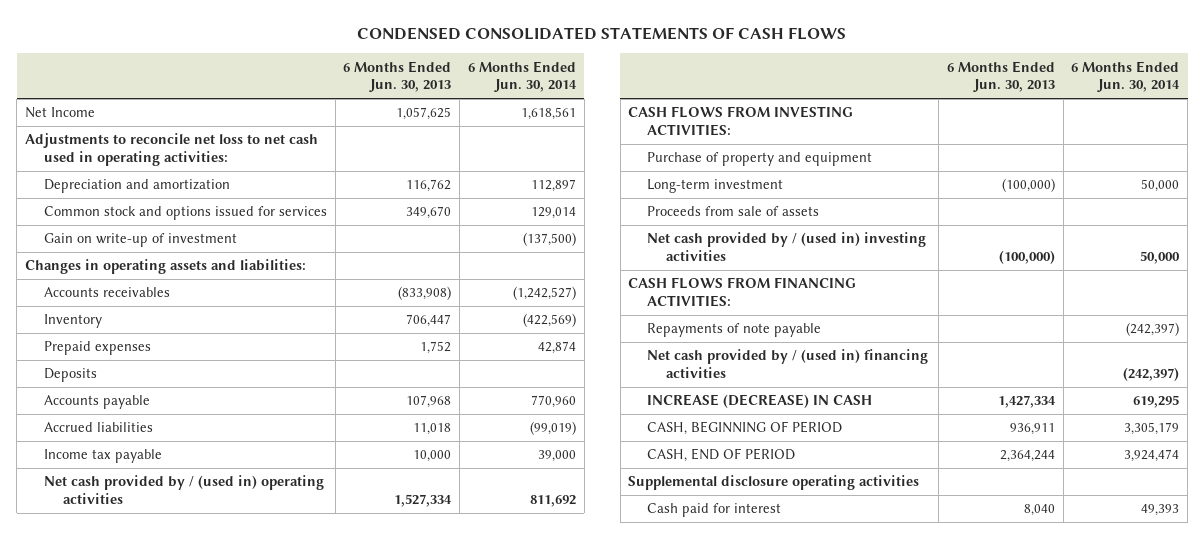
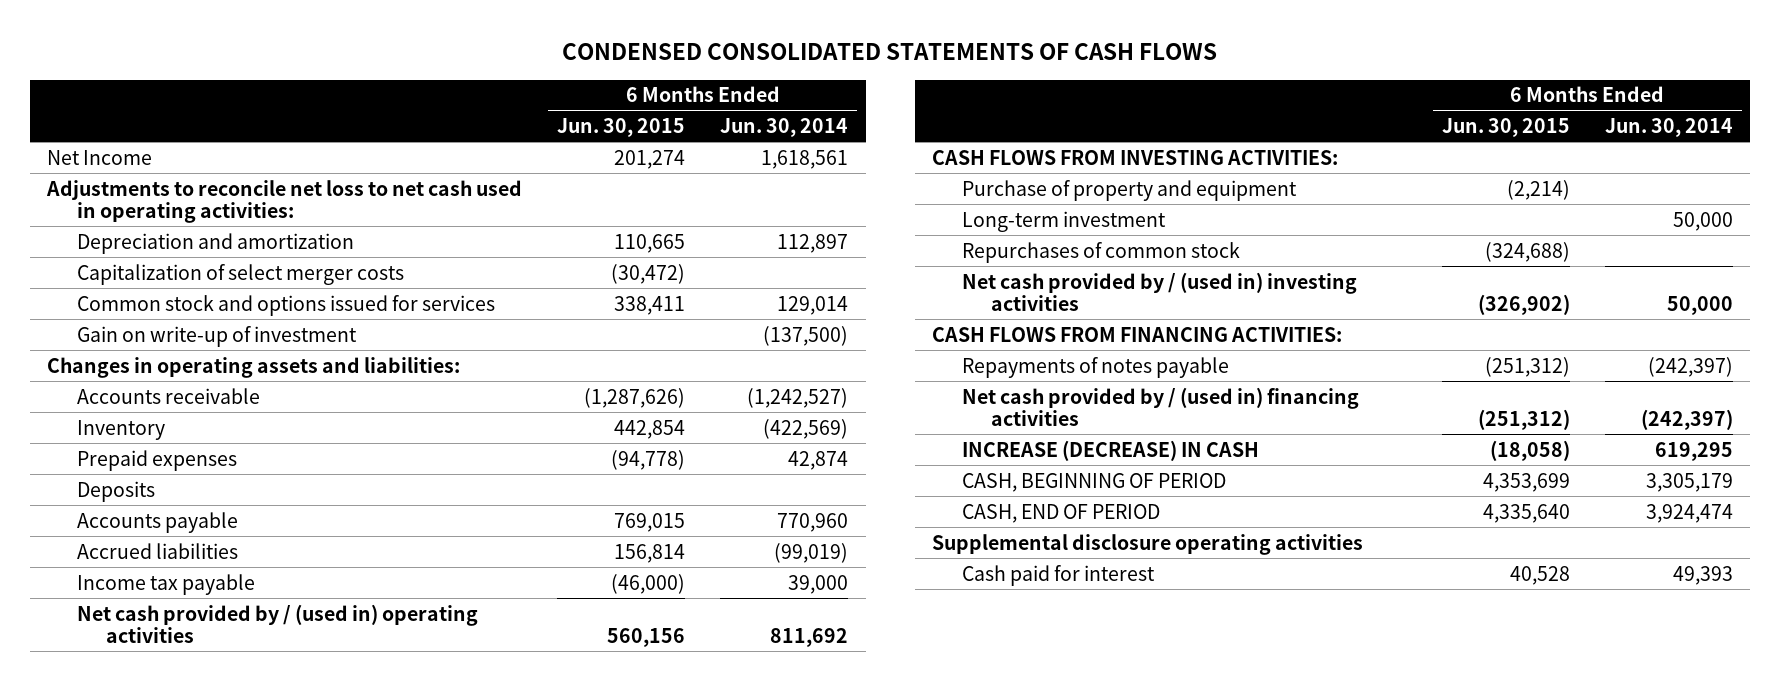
- | 6 Months Ended Jun. 30, 2013 | 6 Months Ended Jun. 30, 2014
+ | 6 Months Ended Jun. 30, 2015 | 6 Months Ended Jun. 30, 2014
+ Capitalization of select merger costs | (30,472) |
- Accounts receivables | (833,908) | (1,242,527)
+ Accounts receivable | (1,287,626) | (1,242,527)
- Proceeds from sale of assets
+ Repurchases of common stock | (324,688) |
- Repayments of note payable | | (242,397)
+ Repayments of notes payable | (251,312) | (242,397)

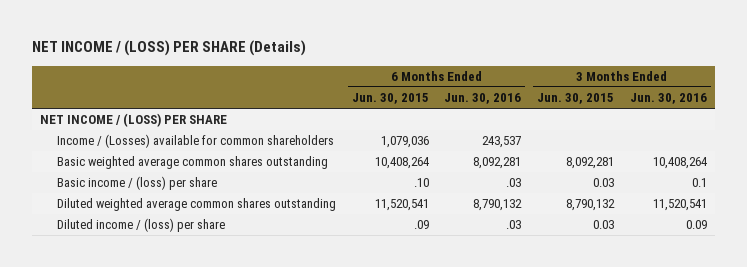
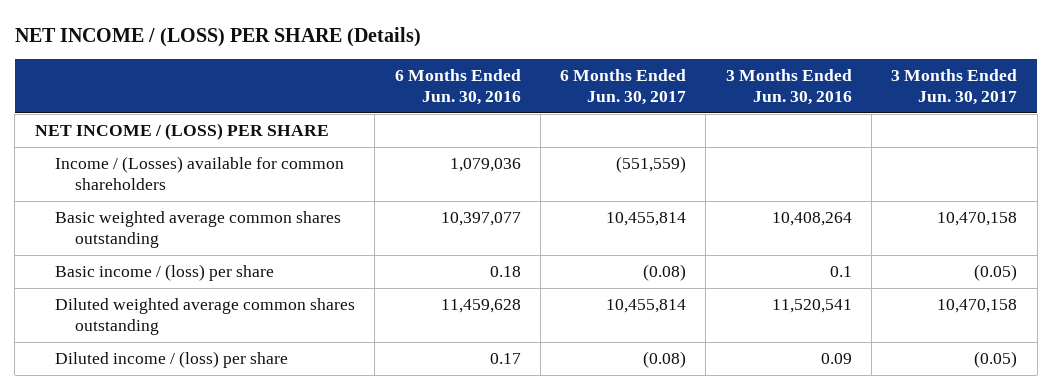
- | 6 Months Ended Jun. 30, 2015 | 6 Months Ended Jun. 30, 2016 | 3 Months Ended Jun. 30, 2015 | 3 Months Ended Jun. 30, 2016
+ | 6 Months Ended Jun. 30, 2016 | 6 Months Ended Jun. 30, 2017 | 3 Months Ended Jun. 30, 2016 | 3 Months Ended Jun. 30, 2017
- Income / (Losses) available for common shareholders | 1,079,036 | 243,537 | |
- Basic weighted average common shares outstanding | 10,408,264 | 8,092,281 | 8,092,281 | 10,408,264
- Basic income / (loss) per share | .10 | .03 | 0.03 | 0.1
- Diluted weighted average common shares outstanding | 11,520,541 | 8,790,132 | 8,790,132 | 11,520,541
- Diluted income / (loss) per share | .09 | .03 | 0.03 | 0.09
+ Income / (Losses) available for common shareholders | 1,079,036 | (551,559) | |
+ Basic weighted average common shares outstanding | 10,397,077 | 10,455,814 | 10,408,264 | 10,470,158
+ Basic income / (loss) per share | 0.18 | (0.08) | 0.1 | (0.05)
+ Diluted weighted average common shares outstanding | 11,459,628 | 10,455,814 | 11,520,541 | 10,470,158
+ Diluted income / (loss) per share | 0.17 | (0.08) | 0.09 | (0.05)

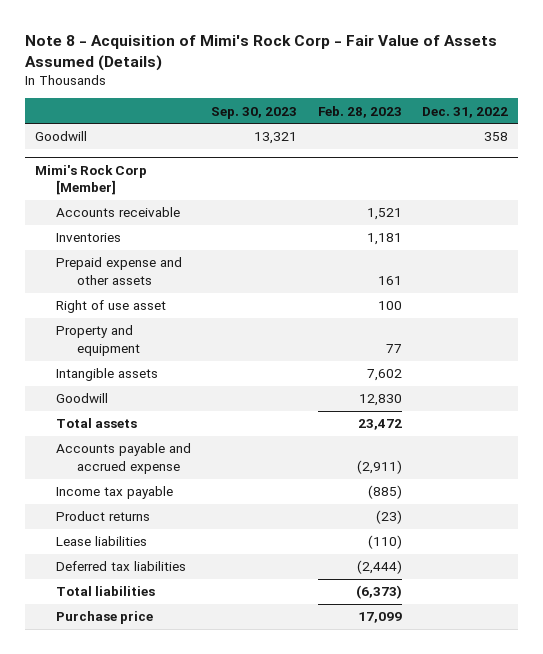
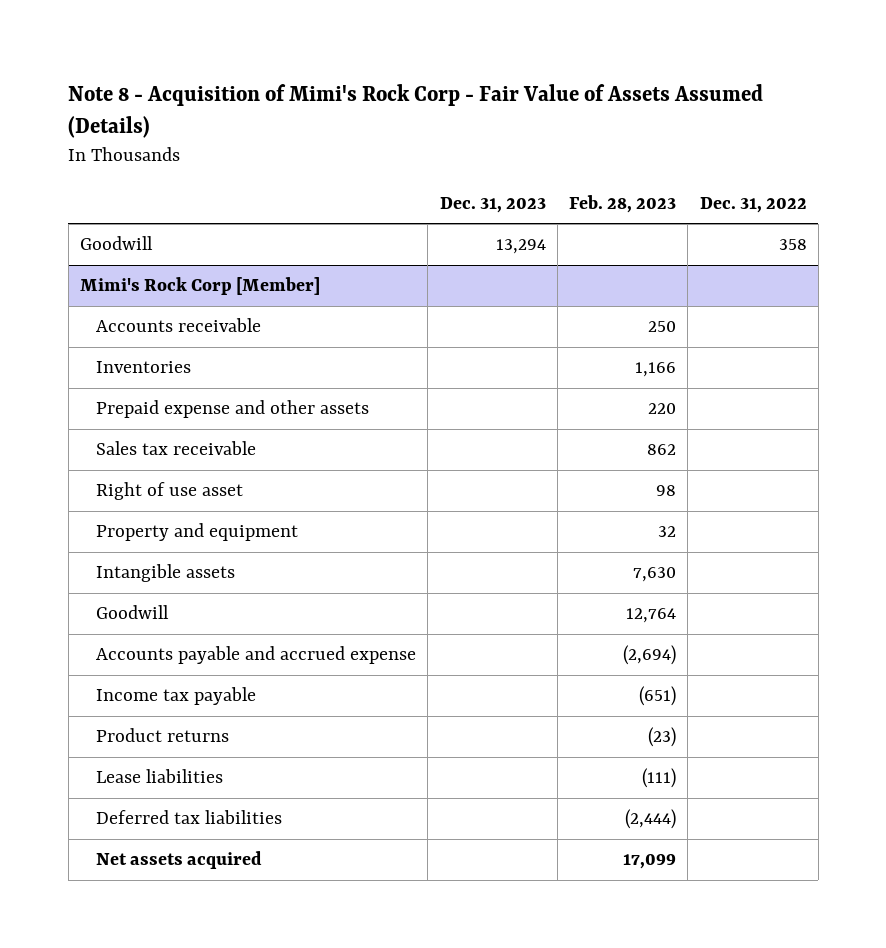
- | Sep. 30, 2023 | Feb. 28, 2023 | Dec. 31, 2022
+ | Dec. 31, 2023 | Feb. 28, 2023 | Dec. 31, 2022
@ Mimi's Rock Corp [Member]
- Accounts receivable | | 1,521 |
- Inventories | | 1,181 |
- Prepaid expense and other assets | | 161 |
- Right of use asset | | 100 |
- Property and equipment | | 77 |
- Intangible assets | | 7,602 |
- Goodwill | | 12,830 |
- Total assets | | 23,472 |
- Accounts payable and accrued expense | | (2,911) |
- Income tax payable | | (885) |
+ Accounts receivable | | 250 |
+ Inventories | | 1,166 |
+ Prepaid expense and other assets | | 220 |
+ Sales tax receivable | | 862 |
+ Right of use asset | | 98 |
+ Property and equipment | | 32 |
+ Intangible assets | | 7,630 |
+ Goodwill | | 12,764 |
+ Accounts payable and accrued expense | | (2,694) |
+ Income tax payable | | (651) |
- Lease liabilities | | (110) |
+ Lease liabilities | | (111) |
- Total liabilities | | (6,373) |
- Purchase price | | 17,099 |
+ Net assets acquired | | 17,099 |

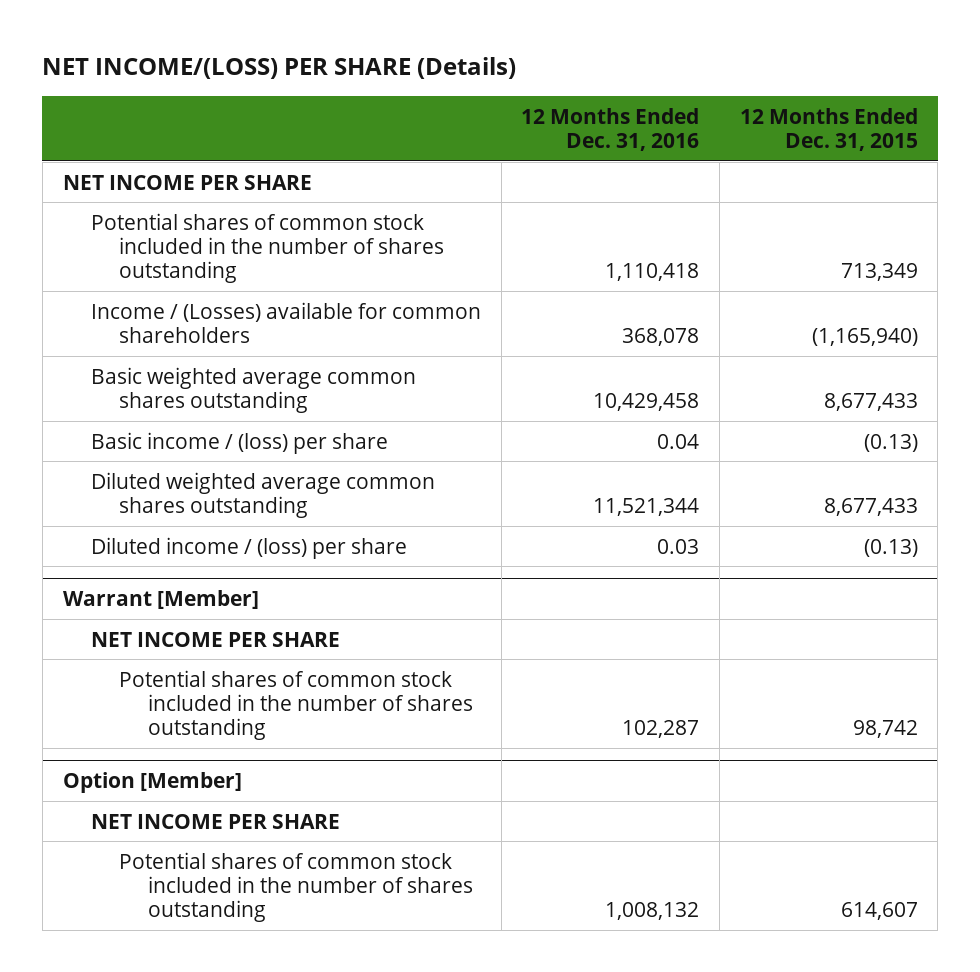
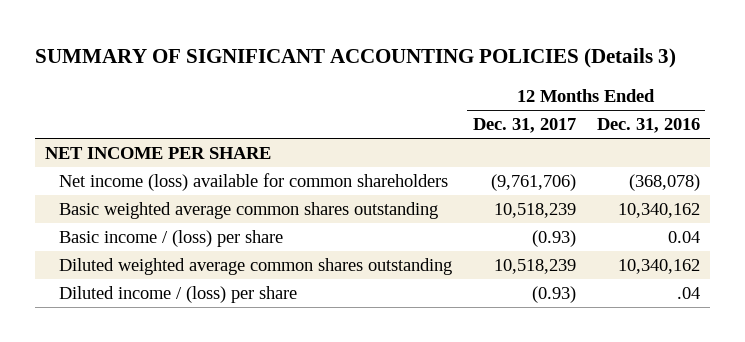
- NET INCOME/(LOSS) PER SHARE (Details)
+ SUMMARY OF SIGNIFICANT ACCOUNTING POLICIES (Details 3)
- | 12 Months Ended Dec. 31, 2016 | 12 Months Ended Dec. 31, 2015
+ | 12 Months Ended Dec. 31, 2017 | 12 Months Ended Dec. 31, 2016
- Potential shares of common stock included in the number of shares outstanding | 1,110,418 | 713,349
- Income / (Losses) available for common shareholders | 368,078 | (1,165,940)
- Basic weighted average common shares outstanding | 10,429,458 | 8,677,433
+ Net income (loss) available for common shareholders | (9,761,706) | (368,078)
+ Basic weighted average common shares outstanding | 10,518,239 | 10,340,162
- Diluted weighted average common shares outstanding | 11,521,344 | 8,677,433
- Diluted income / (loss) per share | 0.03 | (0.13)
- Warrant [Member]
- NET INCOME PER SHARE
- Potential shares of common stock included in the number of shares outstanding | 102,287 | 98,742
- Option [Member]
- NET INCOME PER SHARE
- Potential shares of common stock included in the number of shares outstanding | 1,008,132 | 614,607
+ Diluted weighted average common shares outstanding | 10,518,239 | 10,340,162
+ Diluted income / (loss) per share | (0.93) | .04

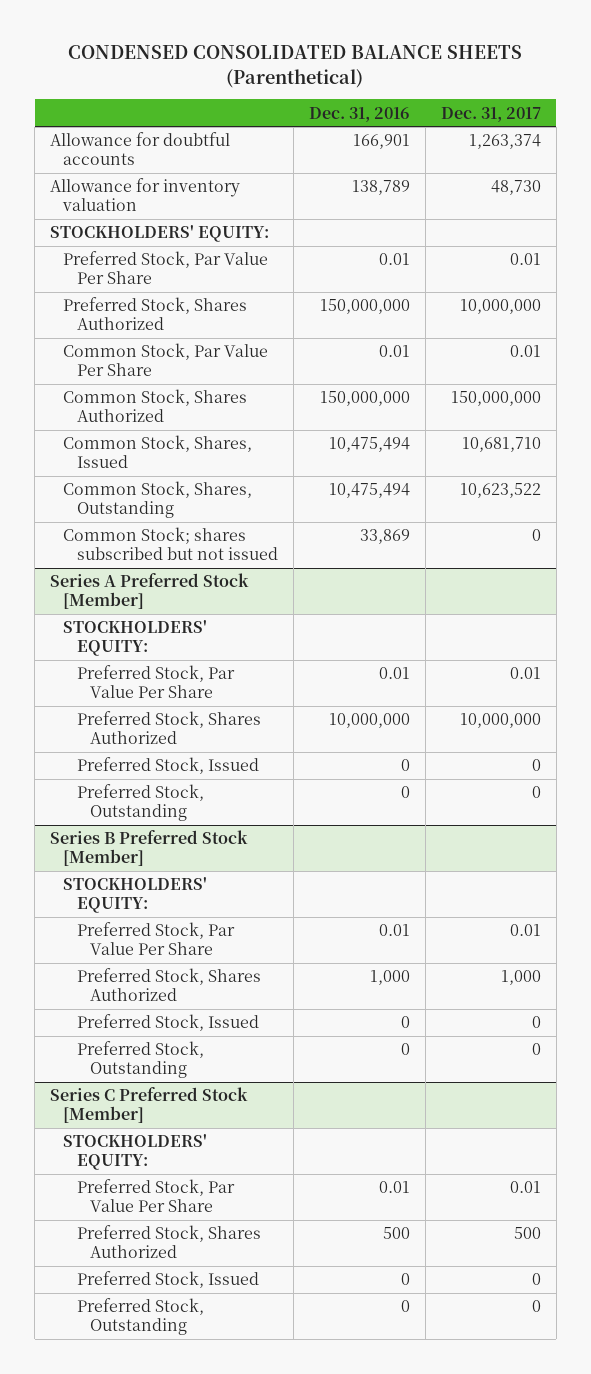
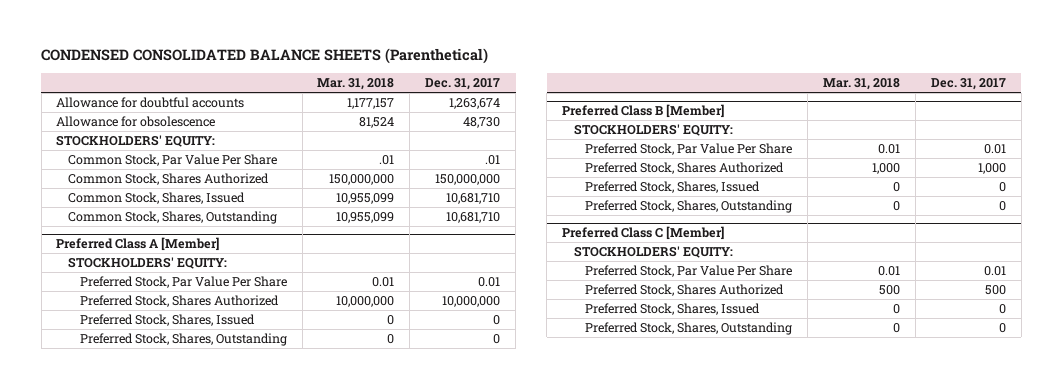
- | Dec. 31, 2016 | Dec. 31, 2017
+ | Mar. 31, 2018 | Dec. 31, 2017
- Allowance for doubtful accounts | 166,901 | 1,263,374
- Allowance for inventory valuation | 138,789 | 48,730
+ Allowance for doubtful accounts | 1,177,157 | 1,263,674
+ Allowance for obsolescence | 81,524 | 48,730
- Preferred Stock, Par Value Per Share | 0.01 | 0.01
- Preferred Stock, Shares Authorized | 150,000,000 | 10,000,000
- Common Stock, Par Value Per Share | 0.01 | 0.01
+ Common Stock, Par Value Per Share | .01 | .01
- Common Stock, Shares, Outstanding | 10,475,494 | 10,623,522
- Common Stock; shares subscribed but not issued | 33,869 | 0
- Series A Preferred Stock [Member]
+ Common Stock, Shares, Outstanding | 10,955,099 | 10,681,710
+ Preferred Class A [Member]
- Preferred Stock, Issued | 0 | 0
- Preferred Stock, Outstanding | 0 | 0
- Series B Preferred Stock [Member]
+ Preferred Stock, Shares, Issued | 0 | 0
+ Preferred Stock, Shares, Outstanding | 0 | 0
+ Preferred Class B [Member]
- Preferred Stock, Issued | 0 | 0
- Preferred Stock, Outstanding | 0 | 0
- Series C Preferred Stock [Member]
+ Preferred Stock, Shares, Issued | 0 | 0
+ Preferred Stock, Shares, Outstanding | 0 | 0
+ Preferred Class C [Member]
- Preferred Stock, Issued | 0 | 0
- Preferred Stock, Outstanding | 0 | 0
+ Preferred Stock, Shares, Issued | 0 | 0
+ Preferred Stock, Shares, Outstanding | 0 | 0

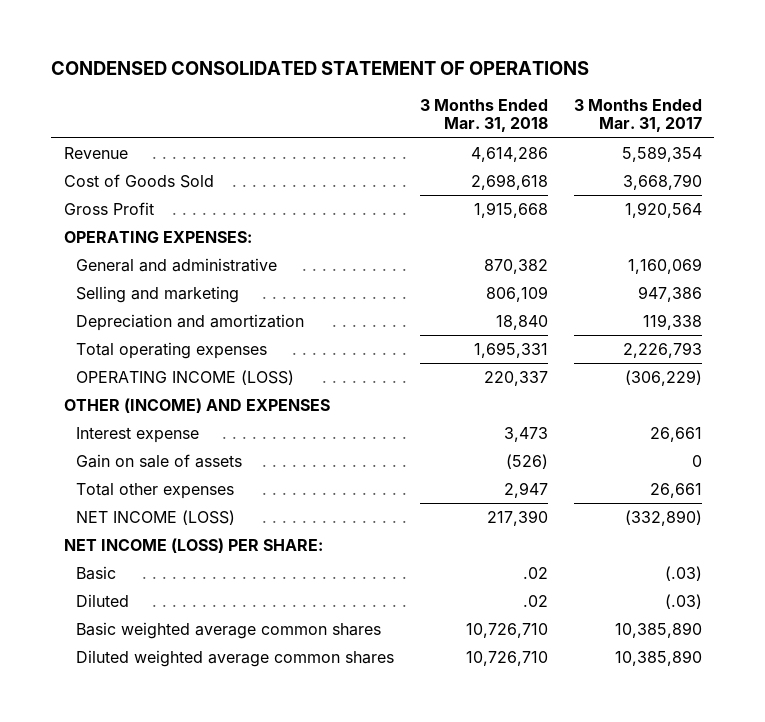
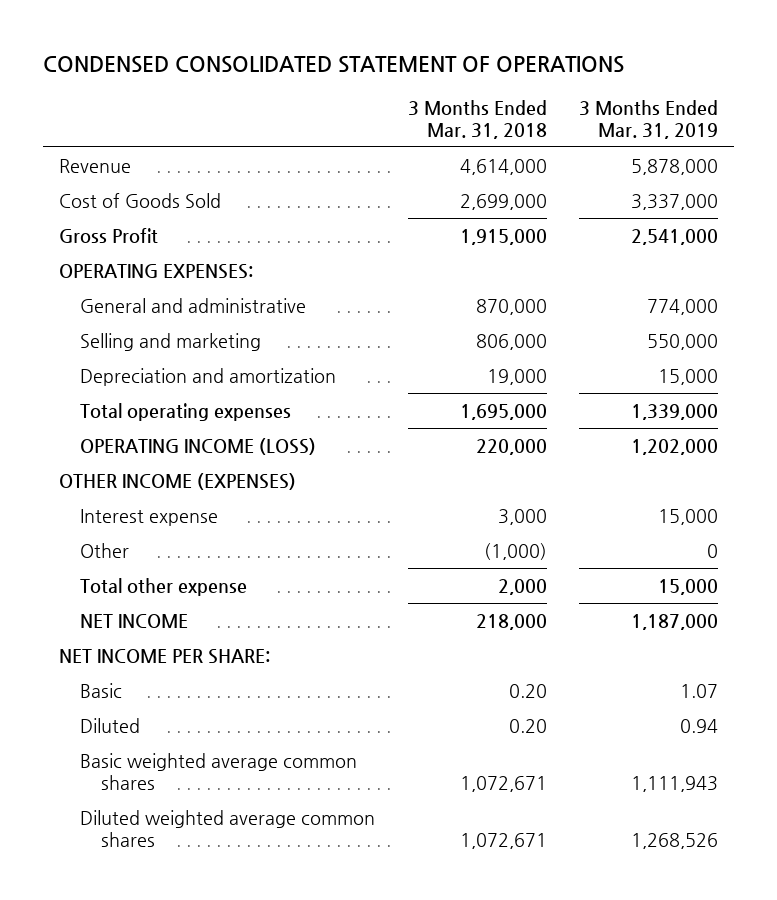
- | 3 Months Ended Mar. 31, 2018 | 3 Months Ended Mar. 31, 2017
+ | 3 Months Ended Mar. 31, 2018 | 3 Months Ended Mar. 31, 2019
- Revenue | 4,614,286 | 5,589,354
- Cost of Goods Sold | 2,698,618 | 3,668,790
- Gross Profit | 1,915,668 | 1,920,564
+ Revenue | 4,614,000 | 5,878,000
+ Cost of Goods Sold | 2,699,000 | 3,337,000
+ Gross Profit | 1,915,000 | 2,541,000
- General and administrative | 870,382 | 1,160,069
- Selling and marketing | 806,109 | 947,386
- Depreciation and amortization | 18,840 | 119,338
- Total operating expenses | 1,695,331 | 2,226,793
- OPERATING INCOME (LOSS) | 220,337 | (306,229)
- OTHER (INCOME) AND EXPENSES
- Interest expense | 3,473 | 26,661
- Gain on sale of assets | (526) | 0
- Total other expenses | 2,947 | 26,661
- NET INCOME (LOSS) | 217,390 | (332,890)
- NET INCOME (LOSS) PER SHARE:
- Basic | .02 | (.03)
- Diluted | .02 | (.03)
- Basic weighted average common shares | 10,726,710 | 10,385,890
- Diluted weighted average common shares | 10,726,710 | 10,385,890
+ General and administrative | 870,000 | 774,000
+ Selling and marketing | 806,000 | 550,000
+ Depreciation and amortization | 19,000 | 15,000
+ Total operating expenses | 1,695,000 | 1,339,000
+ OPERATING INCOME (LOSS) | 220,000 | 1,202,000
+ OTHER INCOME (EXPENSES)
+ Interest expense | 3,000 | 15,000
+ Other | (1,000) | 0
+ Total other expense | 2,000 | 15,000
+ NET INCOME | 218,000 | 1,187,000
+ NET INCOME PER SHARE:
+ Basic | 0.20 | 1.07
+ Diluted | 0.20 | 0.94
+ Basic weighted average common shares | 1,072,671 | 1,111,943
+ Diluted weighted average common shares | 1,072,671 | 1,268,526

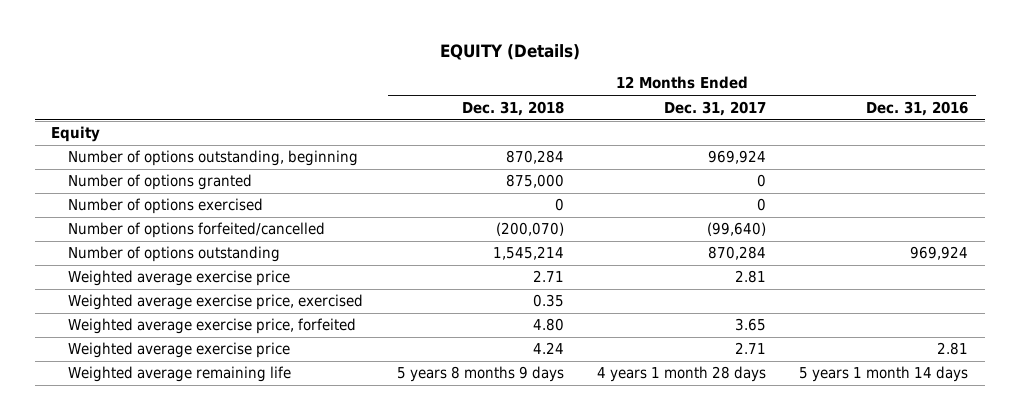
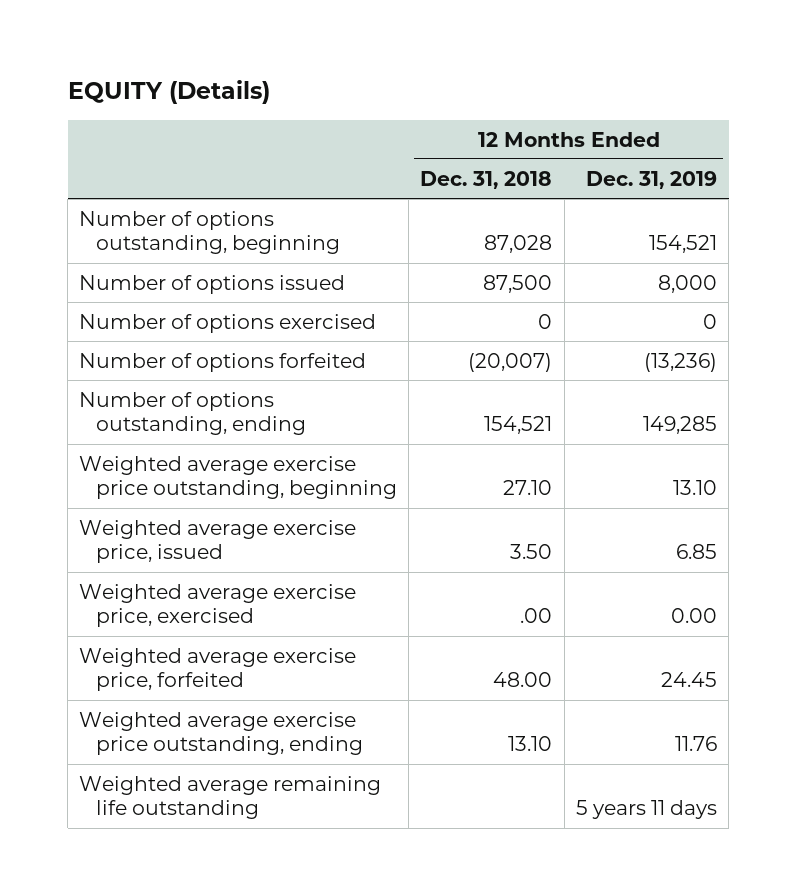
- | 12 Months Ended Dec. 31, 2018 | 12 Months Ended Dec. 31, 2017 | 12 Months Ended Dec. 31, 2016
+ | 12 Months Ended Dec. 31, 2018 | 12 Months Ended Dec. 31, 2019
- Equity
- Number of options outstanding, beginning | 870,284 | 969,924 |
- Number of options granted | 875,000 | 0 |
+ Number of options outstanding, beginning | 87,028 | 154,521
+ Number of options issued | 87,500 | 8,000
- Number of options forfeited/cancelled | (200,070) | (99,640) |
- Number of options outstanding | 1,545,214 | 870,284 | 969,924
- Weighted average exercise price | 2.71 | 2.81 |
- Weighted average exercise price, exercised | 0.35 | |
- Weighted average exercise price, forfeited | 4.80 | 3.65 |
- Weighted average exercise price | 4.24 | 2.71 | 2.81
- Weighted average remaining life | 5 years 8 months 9 days | 4 years 1 month 28 days | 5 years 1 month 14 days
+ Number of options forfeited | (20,007) | (13,236)
+ Number of options outstanding, ending | 154,521 | 149,285
+ Weighted average exercise price outstanding, beginning | 27.10 | 13.10
+ Weighted average exercise price, issued | 3.50 | 6.85
+ Weighted average exercise price, exercised | .00 | 0.00
+ Weighted average exercise price, forfeited | 48.00 | 24.45
+ Weighted average exercise price outstanding, ending | 13.10 | 11.76
+ Weighted average remaining life outstanding | | 5 years 11 days

